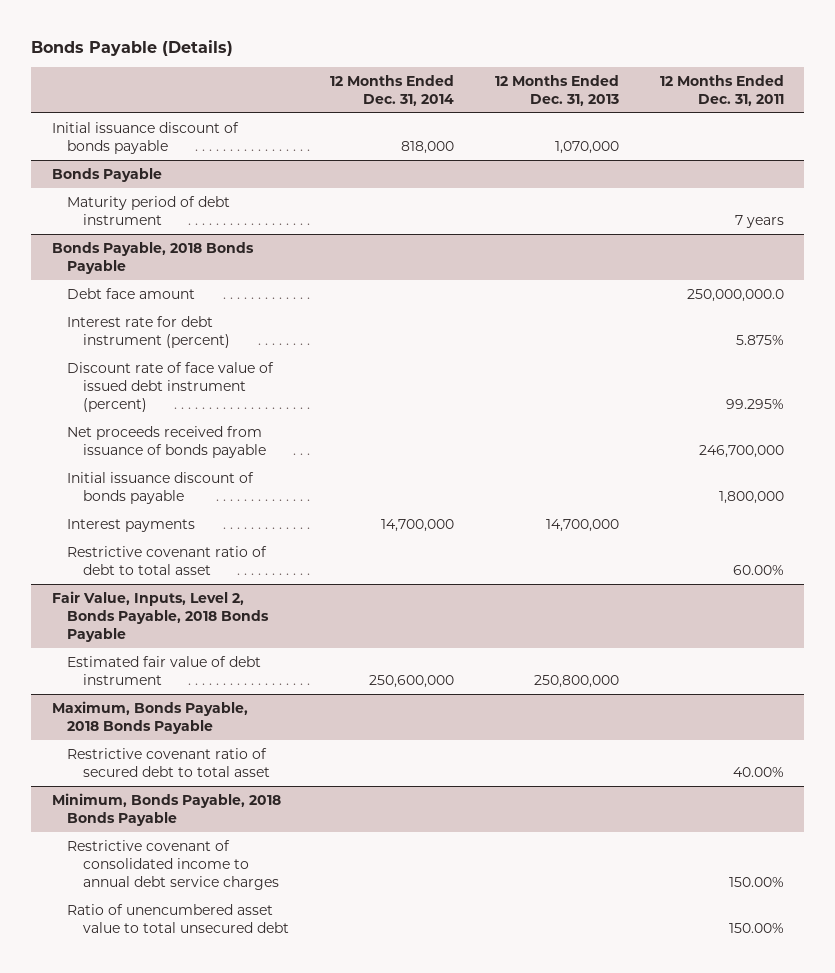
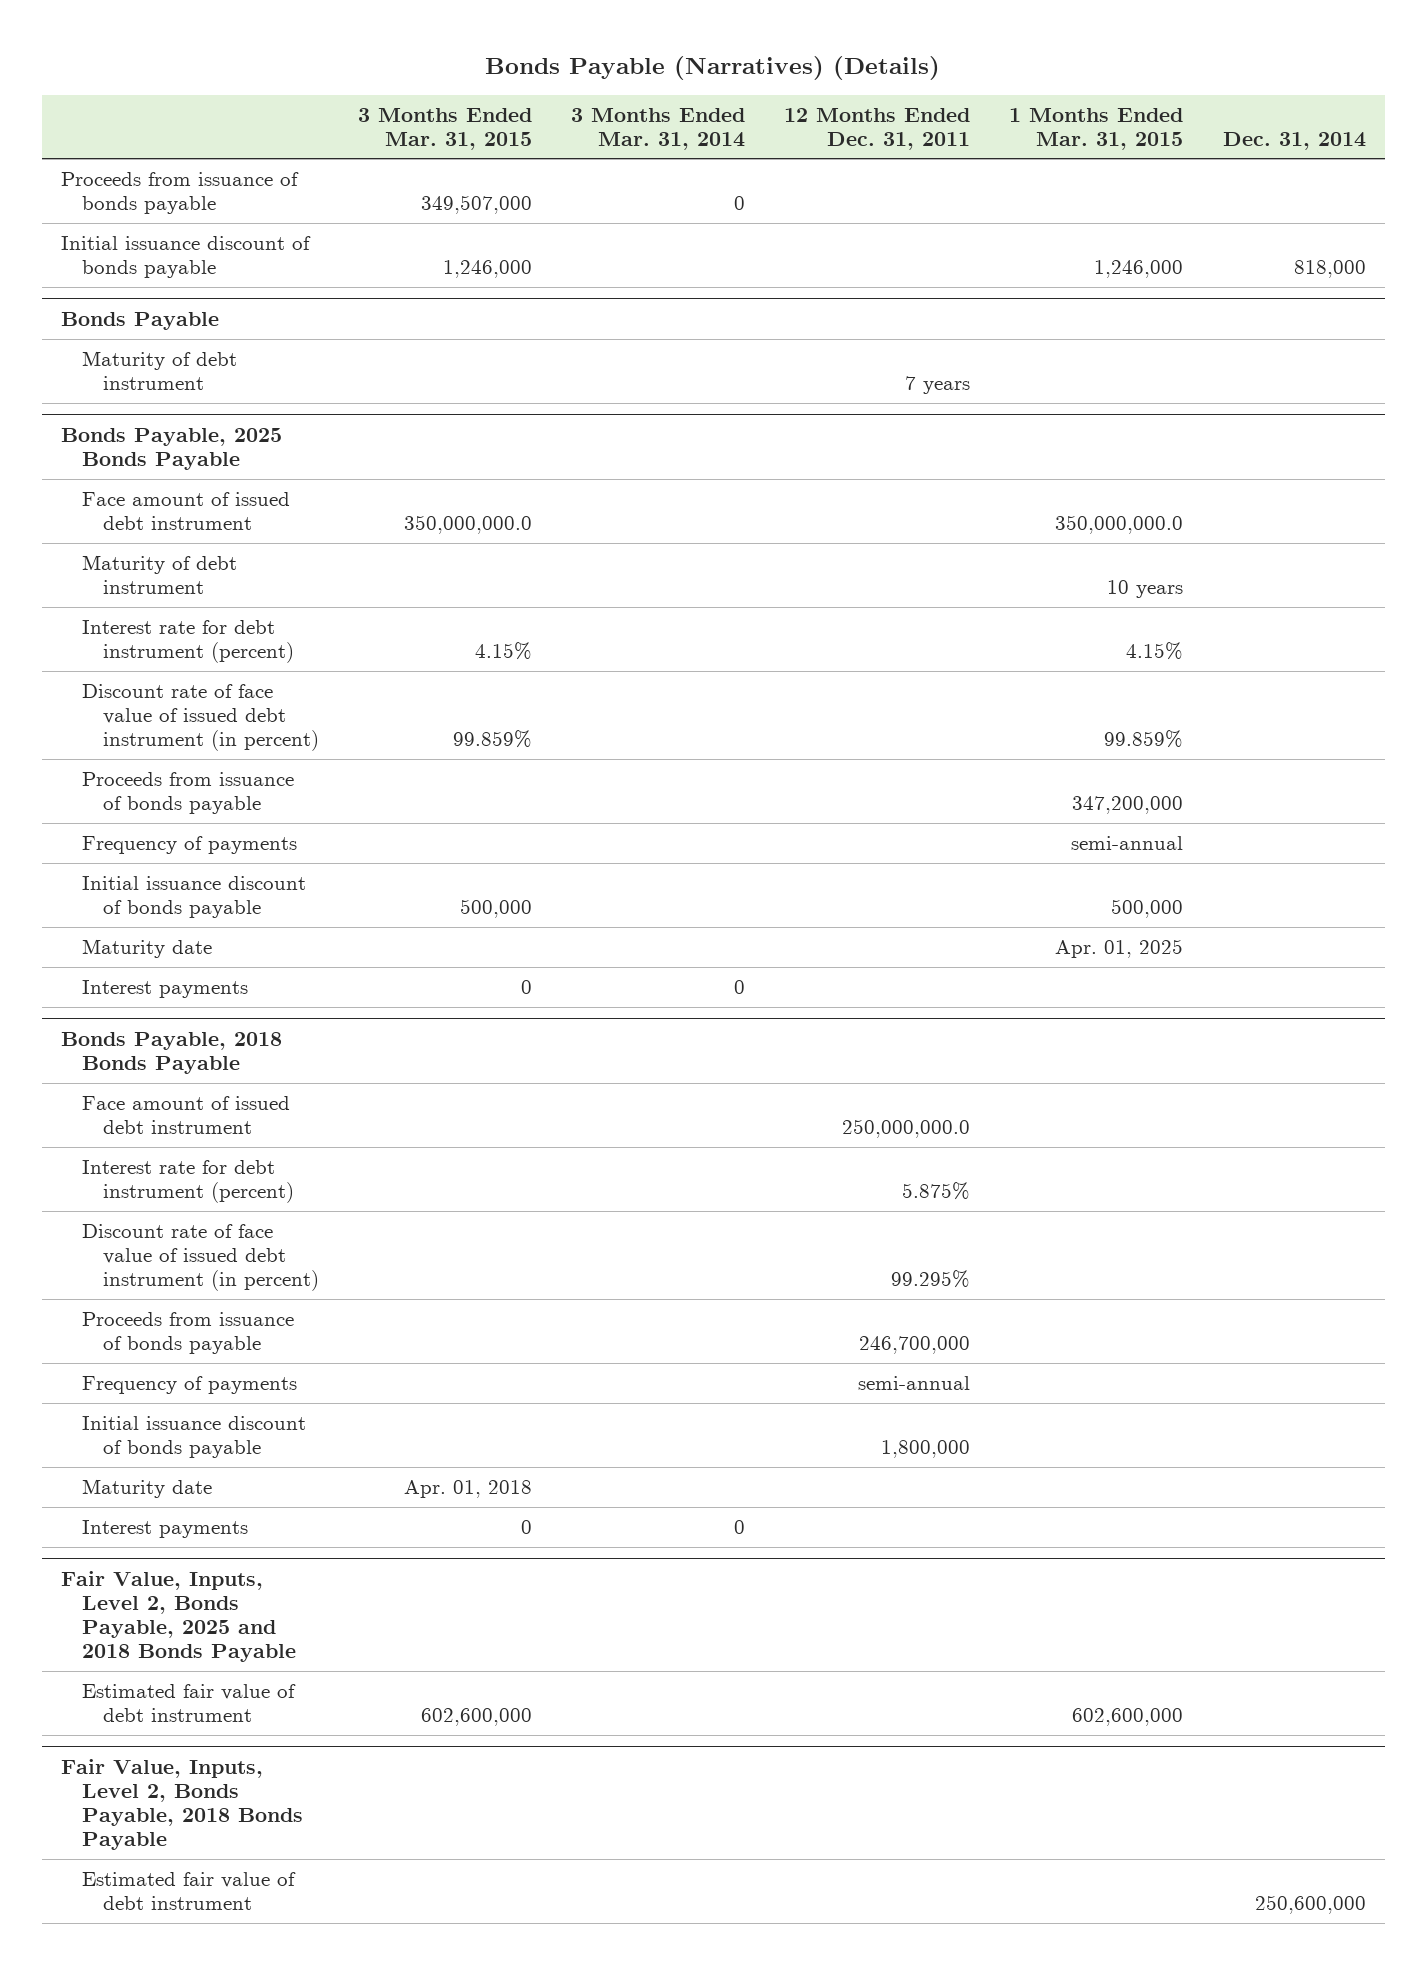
- Bonds Payable (Details)
+ Bonds Payable (Narratives) (Details)
- | 12 Months Ended Dec. 31, 2014 | 12 Months Ended Dec. 31, 2013 | 12 Months Ended Dec. 31, 2011
+ | 3 Months Ended Mar. 31, 2015 | 3 Months Ended Mar. 31, 2014 | 12 Months Ended Dec. 31, 2011 | 1 Months Ended Mar. 31, 2015 | Dec. 31, 2014
+ Proceeds from issuance of bonds payable | 349,507,000 | 0 | | |
@ Bonds Payable
- Maturity period of debt instrument | | | 7 years
+ Maturity of debt instrument | | | 7 years | |
+ Bonds Payable, 2025 Bonds Payable
+ Face amount of issued debt instrument | 350,000,000.0 | | | 350,000,000.0 |
+ Maturity of debt instrument | | | | 10 years |
+ Interest rate for debt instrument (percent) | 4.15% | | | 4.15% |
+ Discount rate of face value of issued debt instrument (in percent) | 99.859% | | | 99.859% |
+ Proceeds from issuance of bonds payable | | | | 347,200,000 |
+ Frequency of payments | | | | semi-annual |
+ Initial issuance discount of bonds payable | 500,000 | | | 500,000 |
+ Maturity date | | | | Apr. 01, 2025 |
+ Interest payments | 0 | 0 | | |
@ Bonds Payable, 2018 Bonds Payable
- Debt face amount | | | 250,000,000.0
+ Face amount of issued debt instrument | | | 250,000,000.0 | |
- Discount rate of face value of issued debt instrument (percent) | | | 99.295%
- Net proceeds received from issuance of bonds payable | | | 246,700,000
+ Discount rate of face value of issued debt instrument (in percent) | | | 99.295% | |
+ Proceeds from issuance of bonds payable | | | 246,700,000 | |
+ Frequency of payments | | | semi-annual | |
+ Maturity date | Apr. 01, 2018 | | | |
- Restrictive covenant ratio of debt to total asset | | | 60.00%
+ Fair Value, Inputs, Level 2, Bonds Payable, 2025 and 2018 Bonds Payable
+ Estimated fair value of debt instrument | 602,600,000 | | | 602,600,000 |
- Maximum, Bonds Payable, 2018 Bonds Payable
- Restrictive covenant ratio of secured debt to total asset | | | 40.00%
- Minimum, Bonds Payable, 2018 Bonds Payable
- Restrictive covenant of consolidated income to annual debt service charges | | | 150.00%
- Ratio of unencumbered asset value to total unsecured debt | | | 150.00%

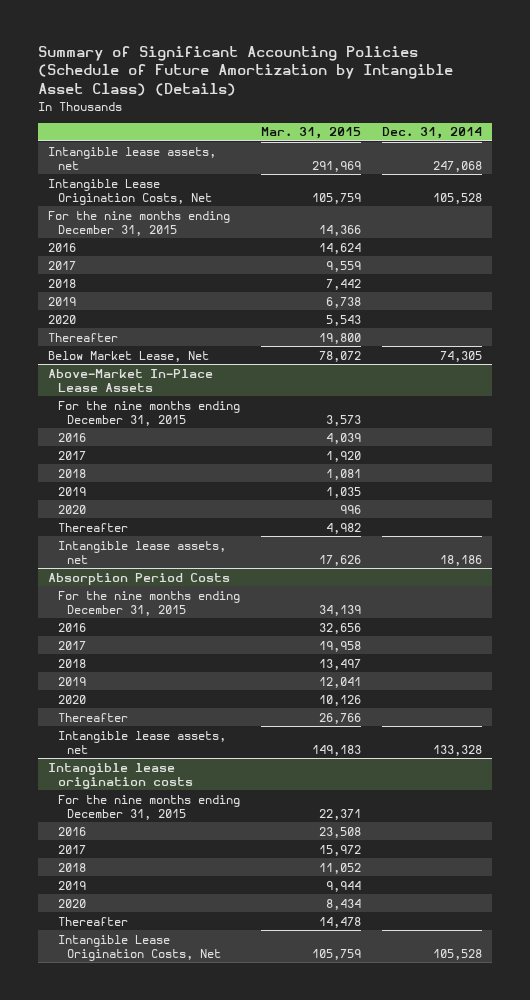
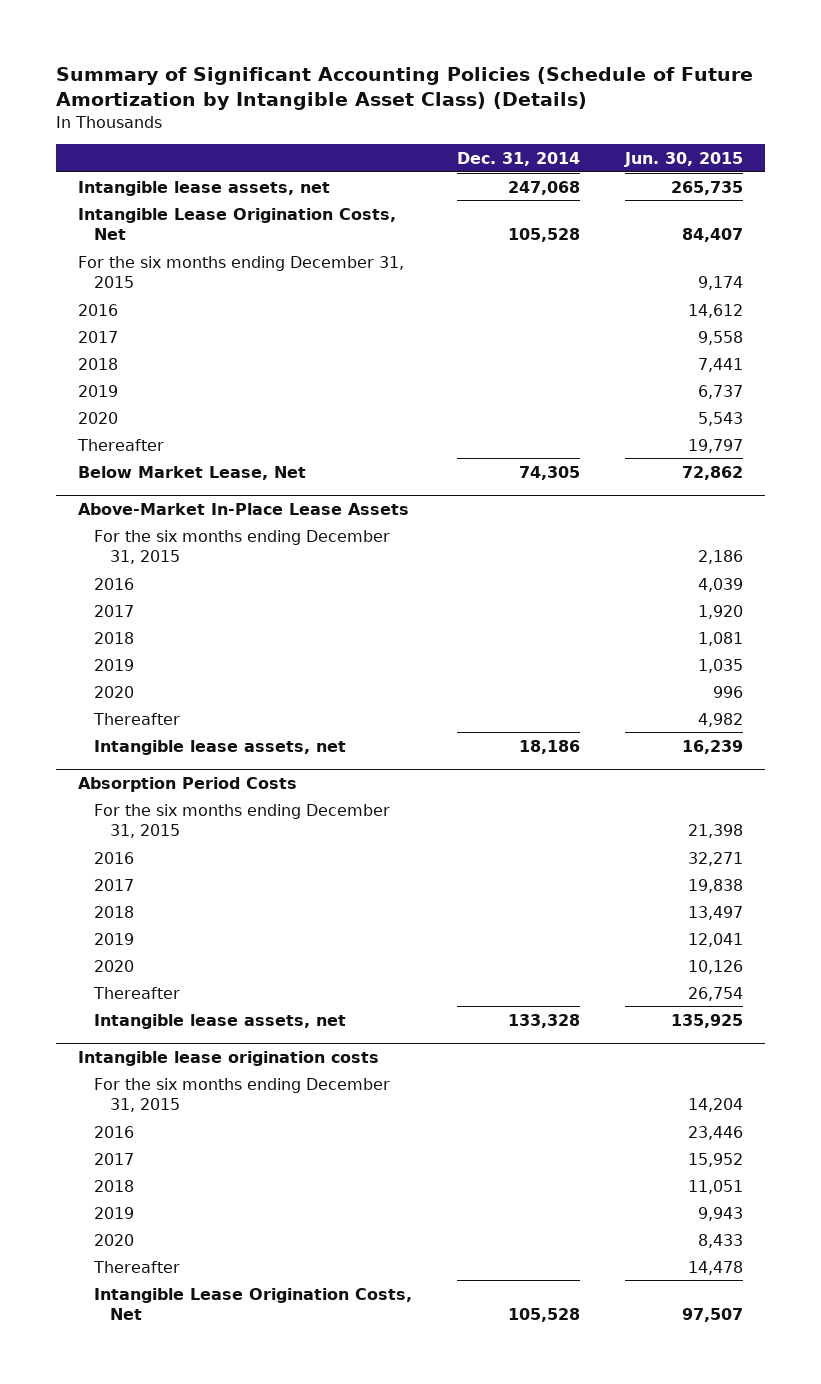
- | Mar. 31, 2015 | Dec. 31, 2014
+ | Dec. 31, 2014 | Jun. 30, 2015
- For the nine months ending December 31, 2015 | 14,366 |
+ For the six months ending December 31, 2015 | | 9,174
@ Above-Market In-Place Lease Assets
- For the nine months ending December 31, 2015 | 3,573 |
+ For the six months ending December 31, 2015 | | 2,186
@ Absorption Period Costs
- For the nine months ending December 31, 2015 | 34,139 |
+ For the six months ending December 31, 2015 | | 21,398
@ Intangible lease origination costs
- For the nine months ending December 31, 2015 | 22,371 |
+ For the six months ending December 31, 2015 | | 14,204

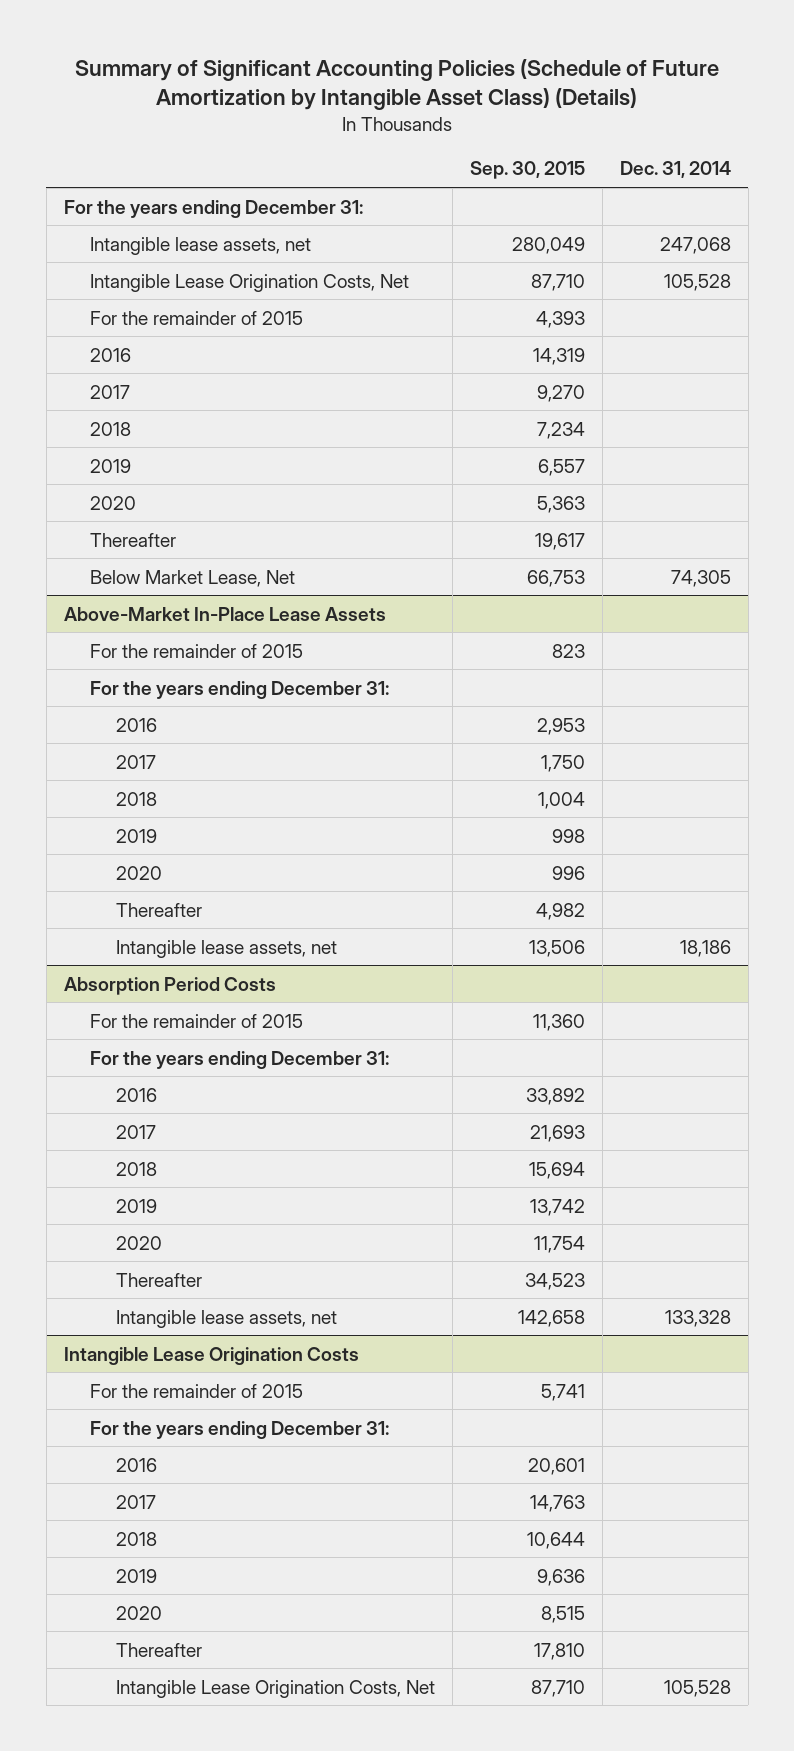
- | Dec. 31, 2014 | Jun. 30, 2015
+ | Sep. 30, 2015 | Dec. 31, 2014
+ For the years ending December 31:
- For the six months ending December 31, 2015 | | 9,174
+ For the remainder of 2015 | 4,393 |
@ Above-Market In-Place Lease Assets
- For the six months ending December 31, 2015 | | 2,186
+ For the remainder of 2015 | 823 |
+ For the years ending December 31:
@ Absorption Period Costs
- For the six months ending December 31, 2015 | | 21,398
+ For the remainder of 2015 | 11,360 |
+ For the years ending December 31:
- Intangible lease origination costs
- For the six months ending December 31, 2015 | | 14,204
+ Intangible Lease Origination Costs
+ For the remainder of 2015 | 5,741 |
+ For the years ending December 31:

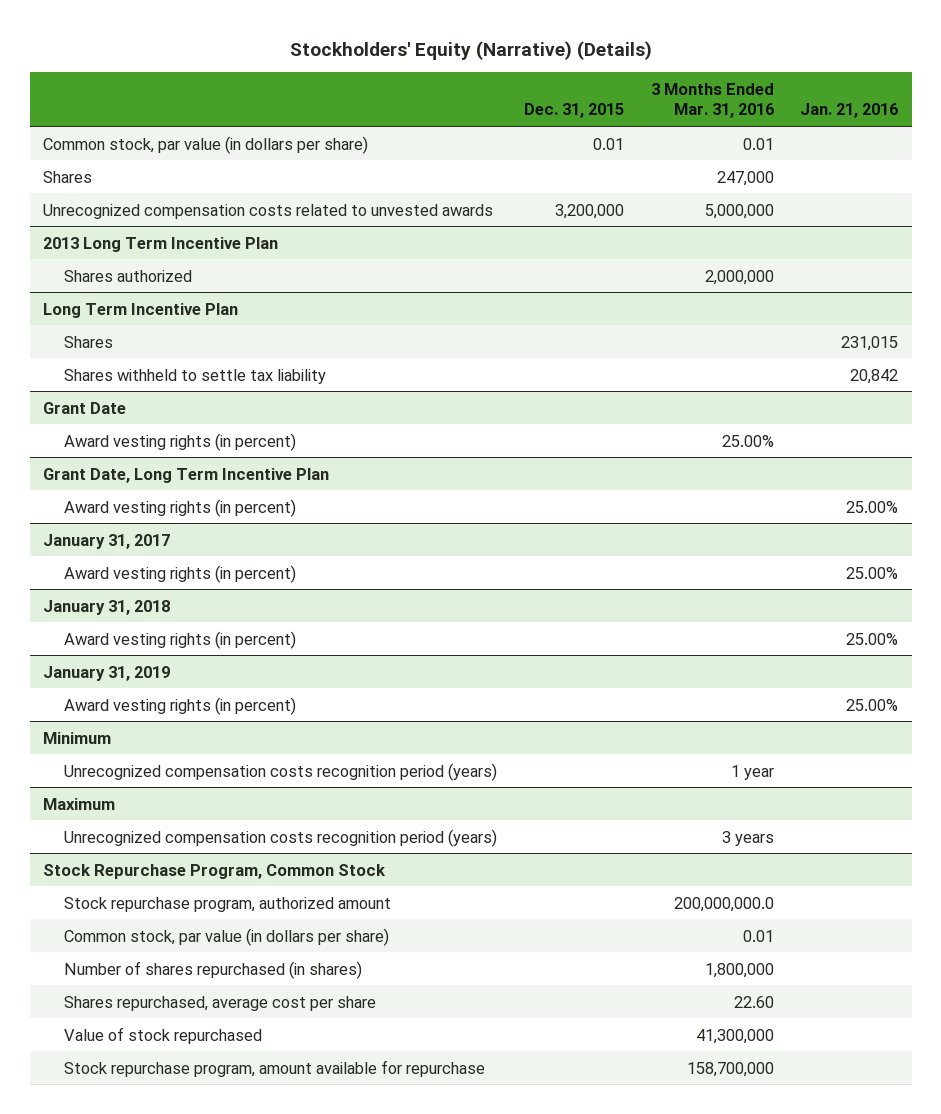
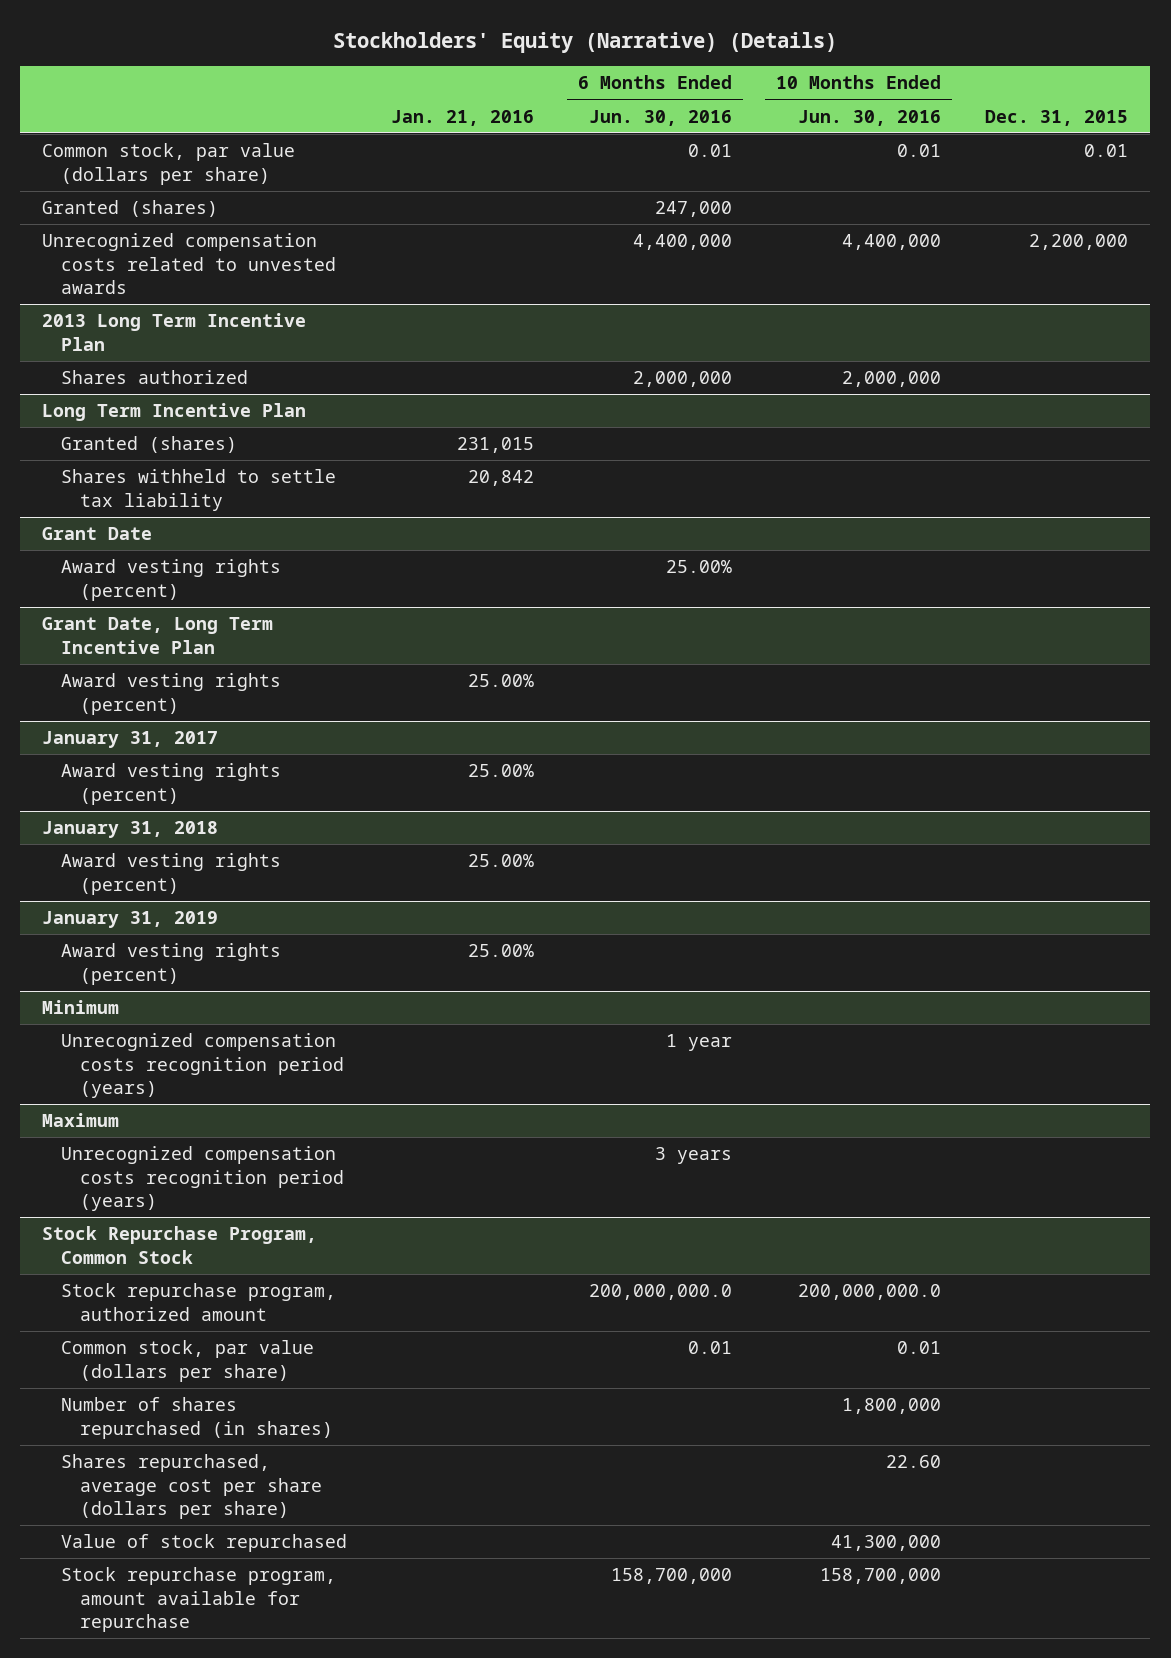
- | Dec. 31, 2015 | 3 Months Ended Mar. 31, 2016 | Jan. 21, 2016
+ | Jan. 21, 2016 | 6 Months Ended Jun. 30, 2016 | 10 Months Ended Jun. 30, 2016 | Dec. 31, 2015
- Common stock, par value (in dollars per share) | 0.01 | 0.01 |
- Shares | | 247,000 |
- Unrecognized compensation costs related to unvested awards | 3,200,000 | 5,000,000 |
+ Common stock, par value (dollars per share) | | 0.01 | 0.01 | 0.01
+ Granted (shares) | | 247,000 | |
+ Unrecognized compensation costs related to unvested awards | | 4,400,000 | 4,400,000 | 2,200,000
@ Long Term Incentive Plan
- Shares | | | 231,015
+ Granted (shares) | 231,015 | | |
@ Grant Date
- Award vesting rights (in percent) | | 25.00% |
+ Award vesting rights (percent) | | 25.00% | |
@ Grant Date, Long Term Incentive Plan
- Award vesting rights (in percent) | | | 25.00%
+ Award vesting rights (percent) | 25.00% | | |
@ January 31, 2017
- Award vesting rights (in percent) | | | 25.00%
+ Award vesting rights (percent) | 25.00% | | |
@ January 31, 2018
- Award vesting rights (in percent) | | | 25.00%
+ Award vesting rights (percent) | 25.00% | | |
@ January 31, 2019
- Award vesting rights (in percent) | | | 25.00%
+ Award vesting rights (percent) | 25.00% | | |
@ Stock Repurchase Program, Common Stock
- Common stock, par value (in dollars per share) | | 0.01 |
+ Common stock, par value (dollars per share) | | 0.01 | 0.01 |
- Shares repurchased, average cost per share | | 22.60 |
+ Shares repurchased, average cost per share (dollars per share) | | | 22.60 |

